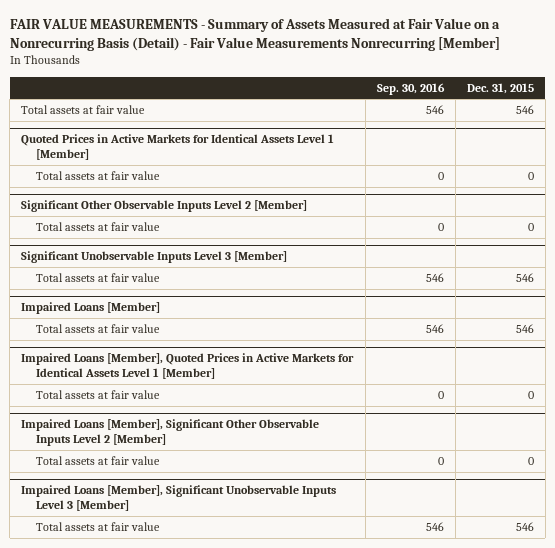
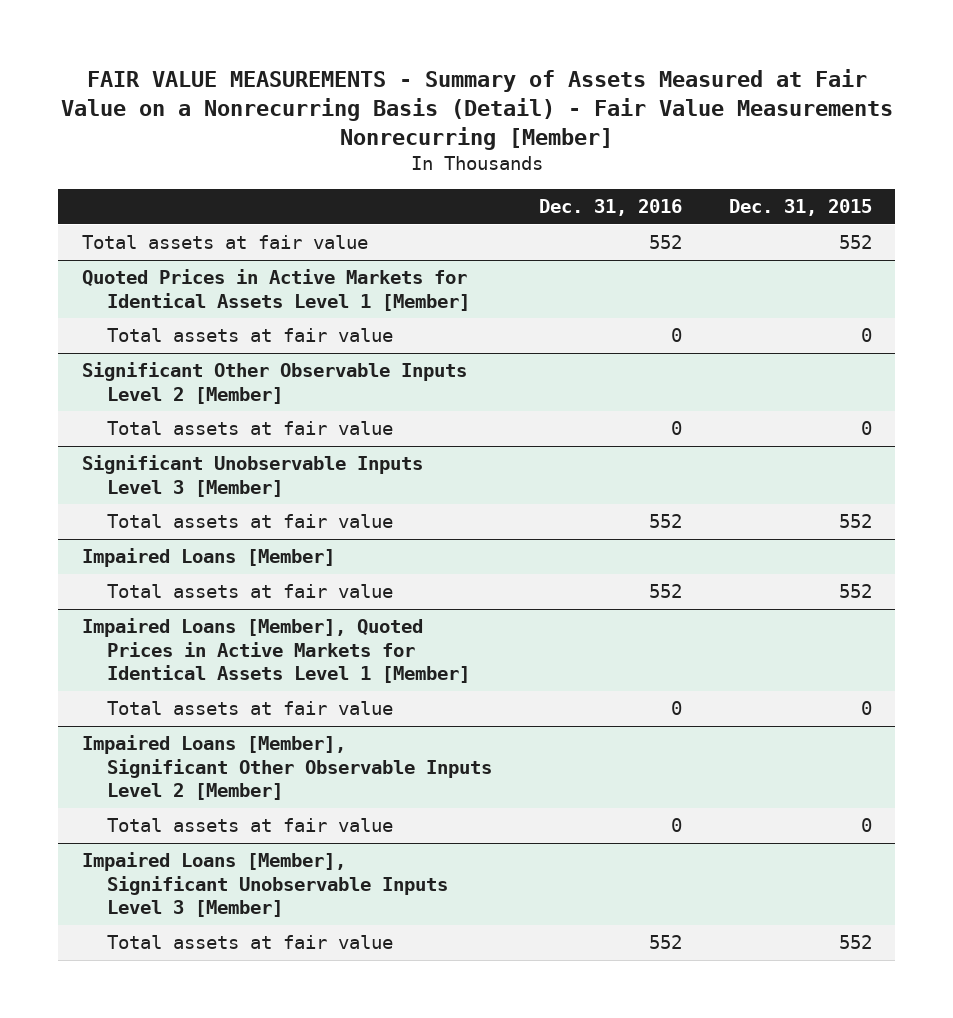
- | Sep. 30, 2016 | Dec. 31, 2015
+ | Dec. 31, 2016 | Dec. 31, 2015
- Total assets at fair value | 546 | 546
+ Total assets at fair value | 552 | 552
@ Significant Unobservable Inputs Level 3 [Member]
- Total assets at fair value | 546 | 546
+ Total assets at fair value | 552 | 552
@ Impaired Loans [Member]
- Total assets at fair value | 546 | 546
+ Total assets at fair value | 552 | 552
@ Impaired Loans [Member], Significant Unobservable Inputs Level 3 [Member]
- Total assets at fair value | 546 | 546
+ Total assets at fair value | 552 | 552

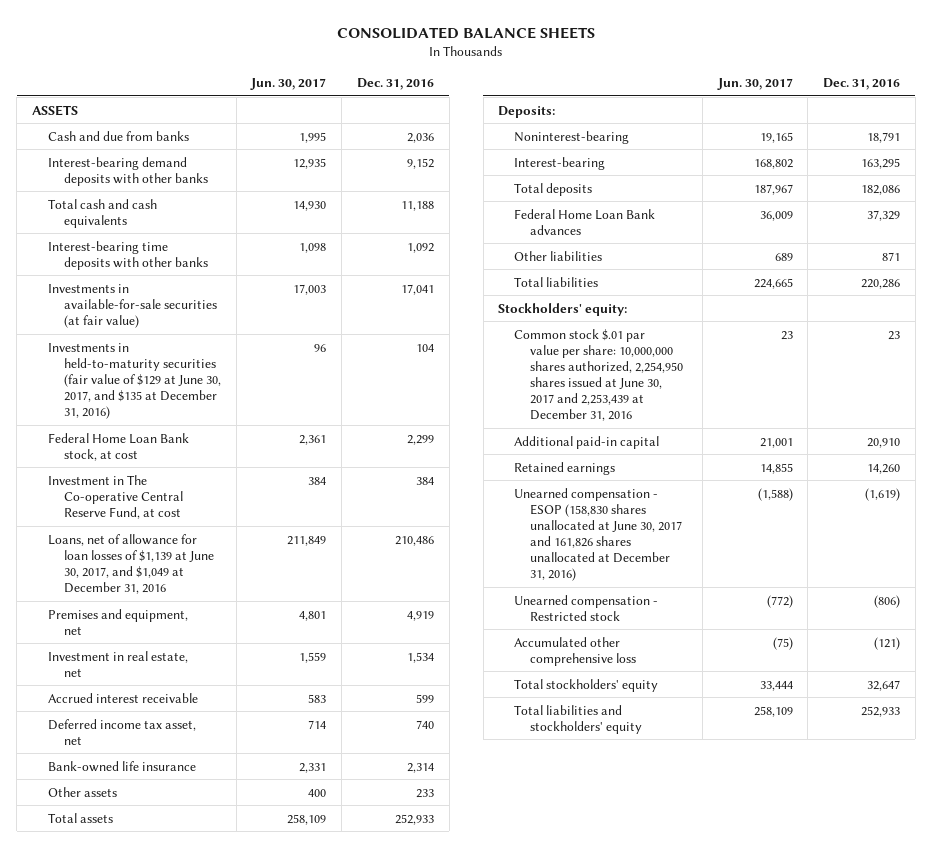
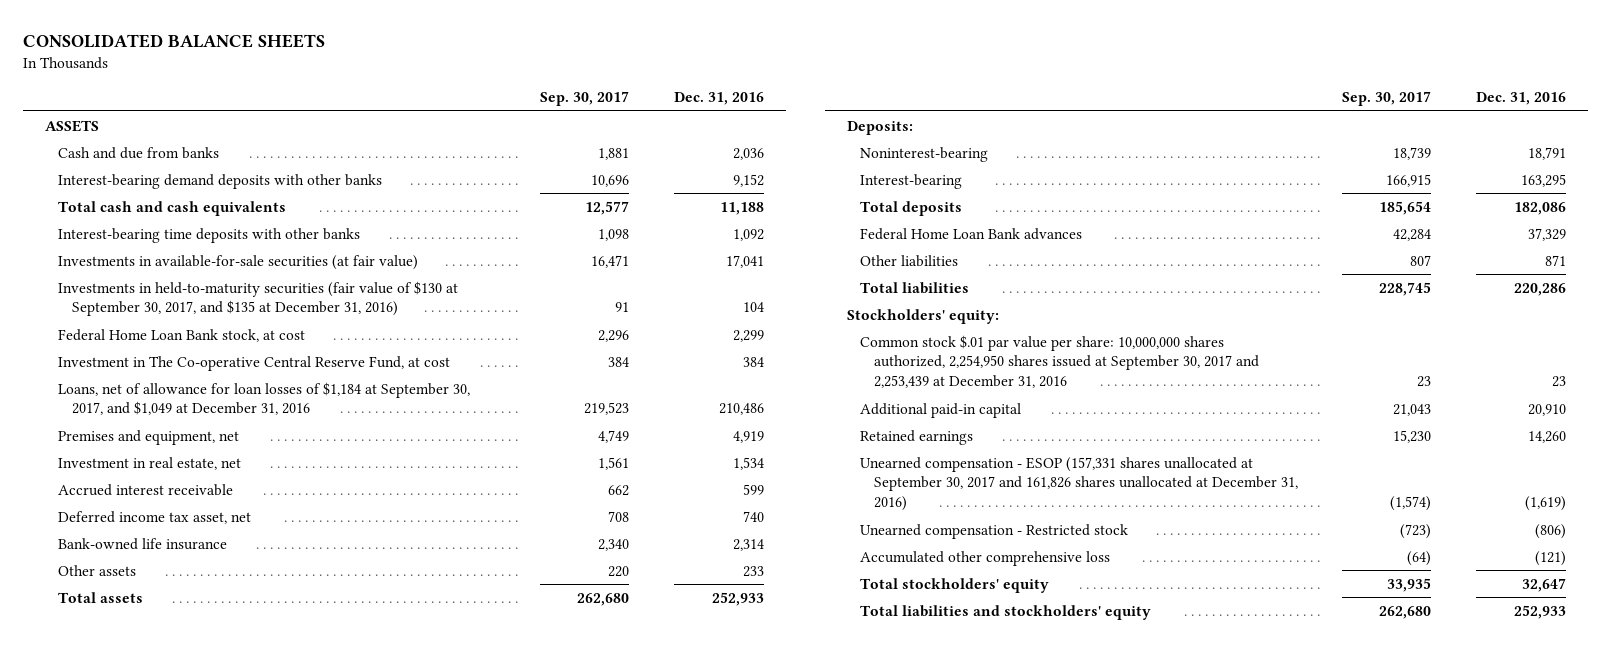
- | Jun. 30, 2017 | Dec. 31, 2016
+ | Sep. 30, 2017 | Dec. 31, 2016
- Investments in held-to-maturity securities (fair value of $129 at June 30, 2017, and $135 at December 31, 2016) | 96 | 104
+ Investments in held-to-maturity securities (fair value of $130 at September 30, 2017, and $135 at December 31, 2016) | 91 | 104
- Loans, net of allowance for loan losses of $1,139 at June 30, 2017, and $1,049 at December 31, 2016 | 211,849 | 210,486
+ Loans, net of allowance for loan losses of $1,184 at September 30, 2017, and $1,049 at December 31, 2016 | 219,523 | 210,486
- Common stock $.01 par value per share: 10,000,000 shares authorized, 2,254,950 shares issued at June 30, 2017 and 2,253,439 at December 31, 2016 | 23 | 23
+ Common stock $.01 par value per share: 10,000,000 shares authorized, 2,254,950 shares issued at September 30, 2017 and 2,253,439 at December 31, 2016 | 23 | 23
- Unearned compensation - ESOP (158,830 shares unallocated at June 30, 2017 and 161,826 shares unallocated at December 31, 2016) | (1,588) | (1,619)
+ Unearned compensation - ESOP (157,331 shares unallocated at September 30, 2017 and 161,826 shares unallocated at December 31, 2016) | (1,574) | (1,619)

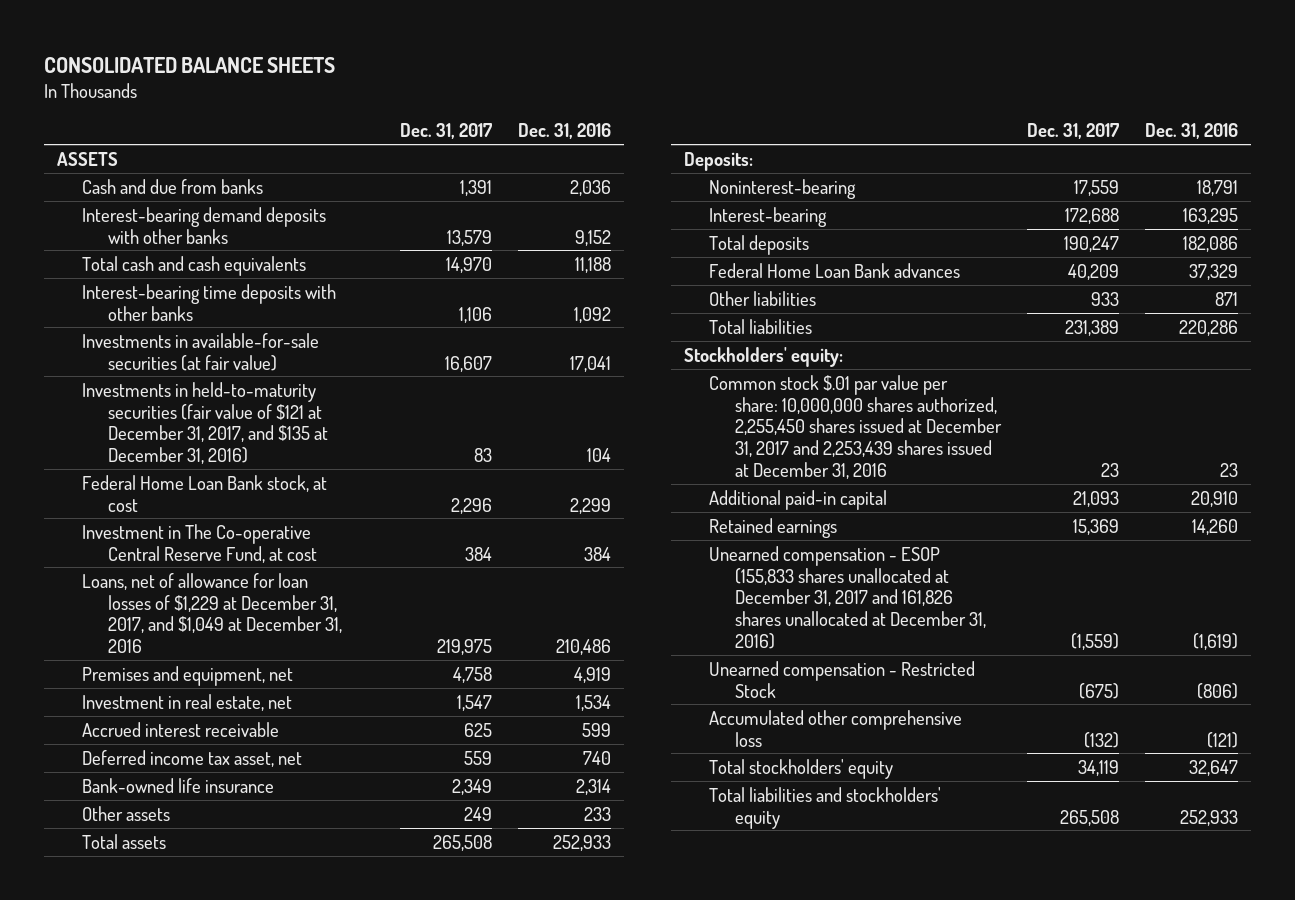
- | Sep. 30, 2017 | Dec. 31, 2016
+ | Dec. 31, 2017 | Dec. 31, 2016
- Investments in held-to-maturity securities (fair value of $130 at September 30, 2017, and $135 at December 31, 2016) | 91 | 104
+ Investments in held-to-maturity securities (fair value of $121 at December 31, 2017, and $135 at December 31, 2016) | 83 | 104
- Loans, net of allowance for loan losses of $1,184 at September 30, 2017, and $1,049 at December 31, 2016 | 219,523 | 210,486
+ Loans, net of allowance for loan losses of $1,229 at December 31, 2017, and $1,049 at December 31, 2016 | 219,975 | 210,486
- Common stock $.01 par value per share: 10,000,000 shares authorized, 2,254,950 shares issued at September 30, 2017 and 2,253,439 at December 31, 2016 | 23 | 23
+ Common stock $.01 par value per share: 10,000,000 shares authorized, 2,255,450 shares issued at December 31, 2017 and 2,253,439 shares issued at December 31, 2016 | 23 | 23
- Unearned compensation - ESOP (157,331 shares unallocated at September 30, 2017 and 161,826 shares unallocated at December 31, 2016) | (1,574) | (1,619)
- Unearned compensation - Restricted stock | (723) | (806)
+ Unearned compensation - ESOP (155,833 shares unallocated at December 31, 2017 and 161,826 shares unallocated at December 31, 2016) | (1,559) | (1,619)
+ Unearned compensation - Restricted Stock | (675) | (806)

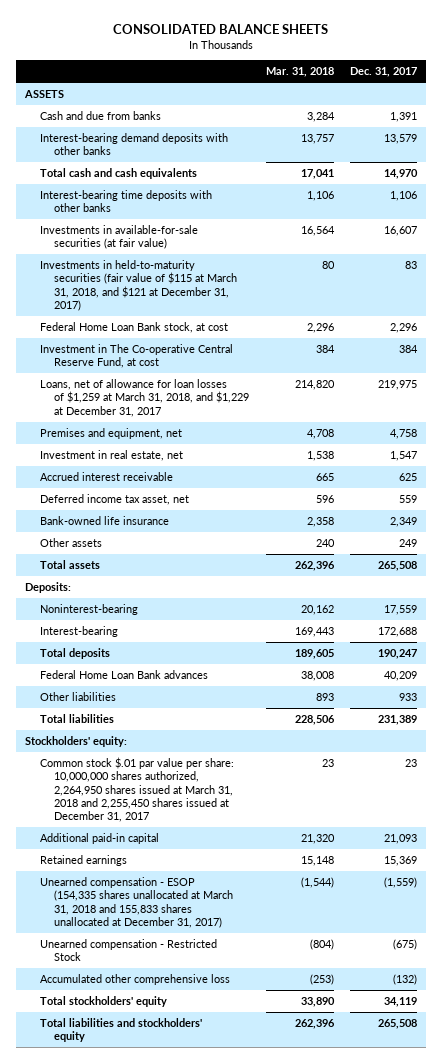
- | Dec. 31, 2017 | Dec. 31, 2016
+ | Mar. 31, 2018 | Dec. 31, 2017
- Investments in held-to-maturity securities (fair value of $121 at December 31, 2017, and $135 at December 31, 2016) | 83 | 104
+ Investments in held-to-maturity securities (fair value of $115 at March 31, 2018, and $121 at December 31, 2017) | 80 | 83
- Loans, net of allowance for loan losses of $1,229 at December 31, 2017, and $1,049 at December 31, 2016 | 219,975 | 210,486
+ Loans, net of allowance for loan losses of $1,259 at March 31, 2018, and $1,229 at December 31, 2017 | 214,820 | 219,975
- Common stock $.01 par value per share: 10,000,000 shares authorized, 2,255,450 shares issued at December 31, 2017 and 2,253,439 shares issued at December 31, 2016 | 23 | 23
+ Common stock $.01 par value per share: 10,000,000 shares authorized, 2,264,950 shares issued at March 31, 2018 and 2,255,450 shares issued at December 31, 2017 | 23 | 23
- Unearned compensation - ESOP (155,833 shares unallocated at December 31, 2017 and 161,826 shares unallocated at December 31, 2016) | (1,559) | (1,619)
+ Unearned compensation - ESOP (154,335 shares unallocated at March 31, 2018 and 155,833 shares unallocated at December 31, 2017) | (1,544) | (1,559)

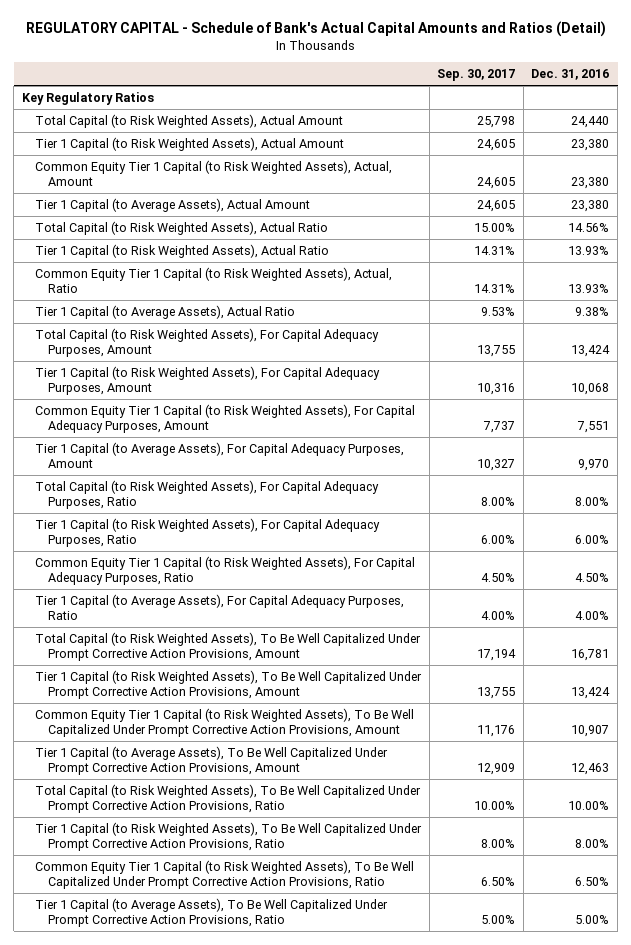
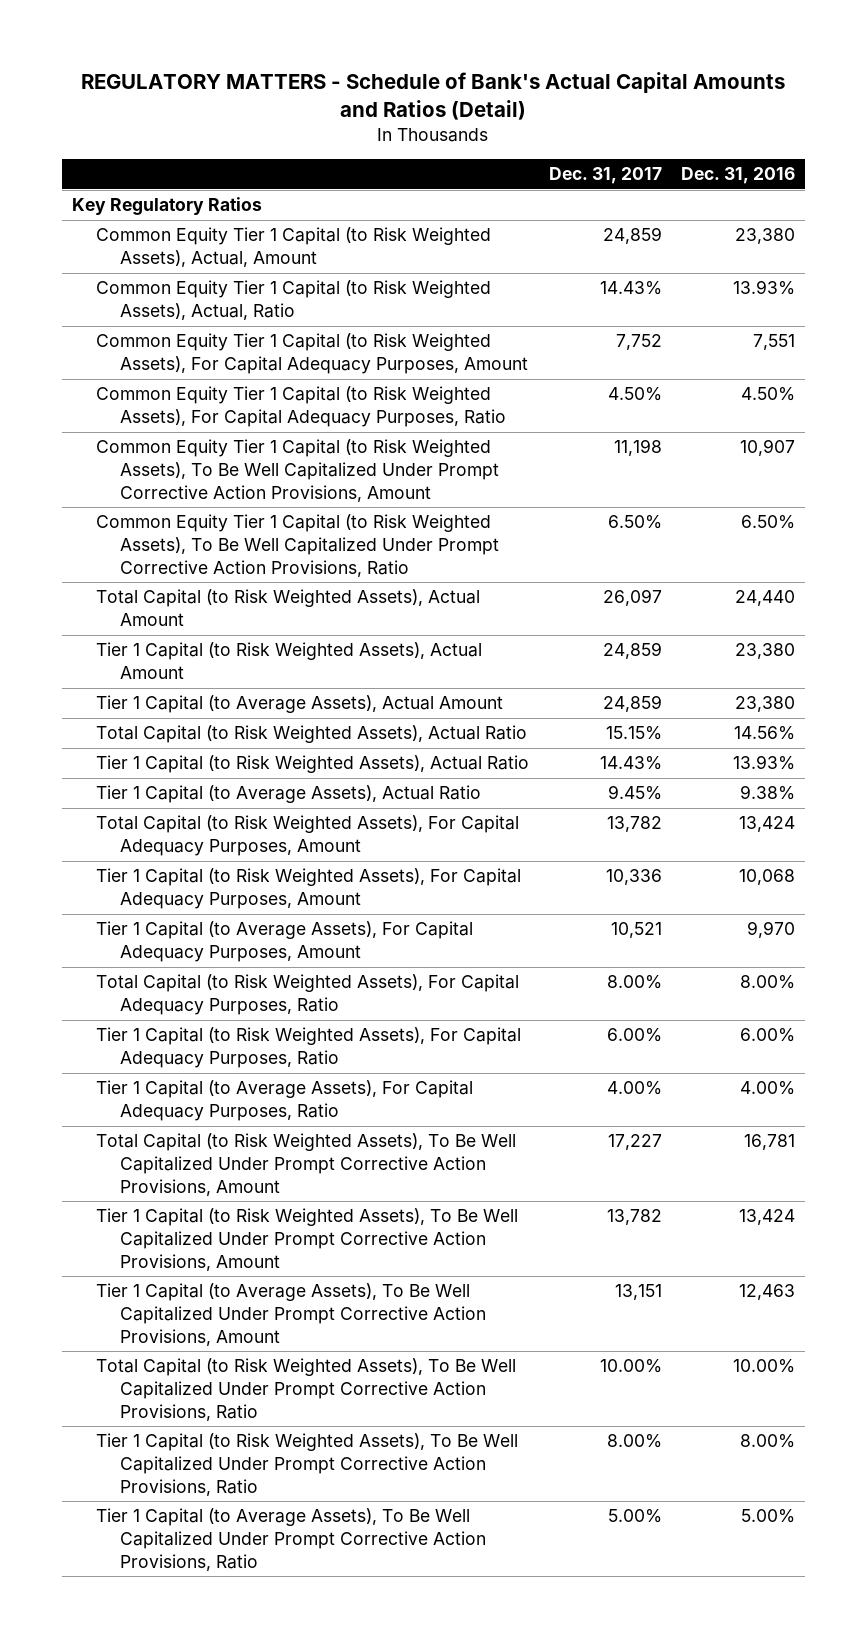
- REGULATORY CAPITAL - Schedule of Bank's Actual Capital Amounts and Ratios (Detail)
+ REGULATORY MATTERS - Schedule of Bank's Actual Capital Amounts and Ratios (Detail)
- | Sep. 30, 2017 | Dec. 31, 2016
+ | Dec. 31, 2017 | Dec. 31, 2016
moved up: Common Equity Tier 1 Capital (to Risk Weighted Assets), Actual, Amount | 24,859 | 23,380
moved up: Common Equity Tier 1 Capital (to Risk Weighted Assets), Actual, Ratio | 14.43% | 13.93%
moved up: Common Equity Tier 1 Capital (to Risk Weighted Assets), For Capital Adequacy Purposes, Amount | 7,752 | 7,551
moved up: Common Equity Tier 1 Capital (to Risk Weighted Assets), For Capital Adequacy Purposes, Ratio | 4.50% | 4.50%
moved up: Common Equity Tier 1 Capital (to Risk Weighted Assets), To Be Well Capitalized Under Prompt Corrective Action Provisions, Amount | 11,198 | 10,907
moved up: Common Equity Tier 1 Capital (to Risk Weighted Assets), To Be Well Capitalized Under Prompt Corrective Action Provisions, Ratio | 6.50% | 6.50%

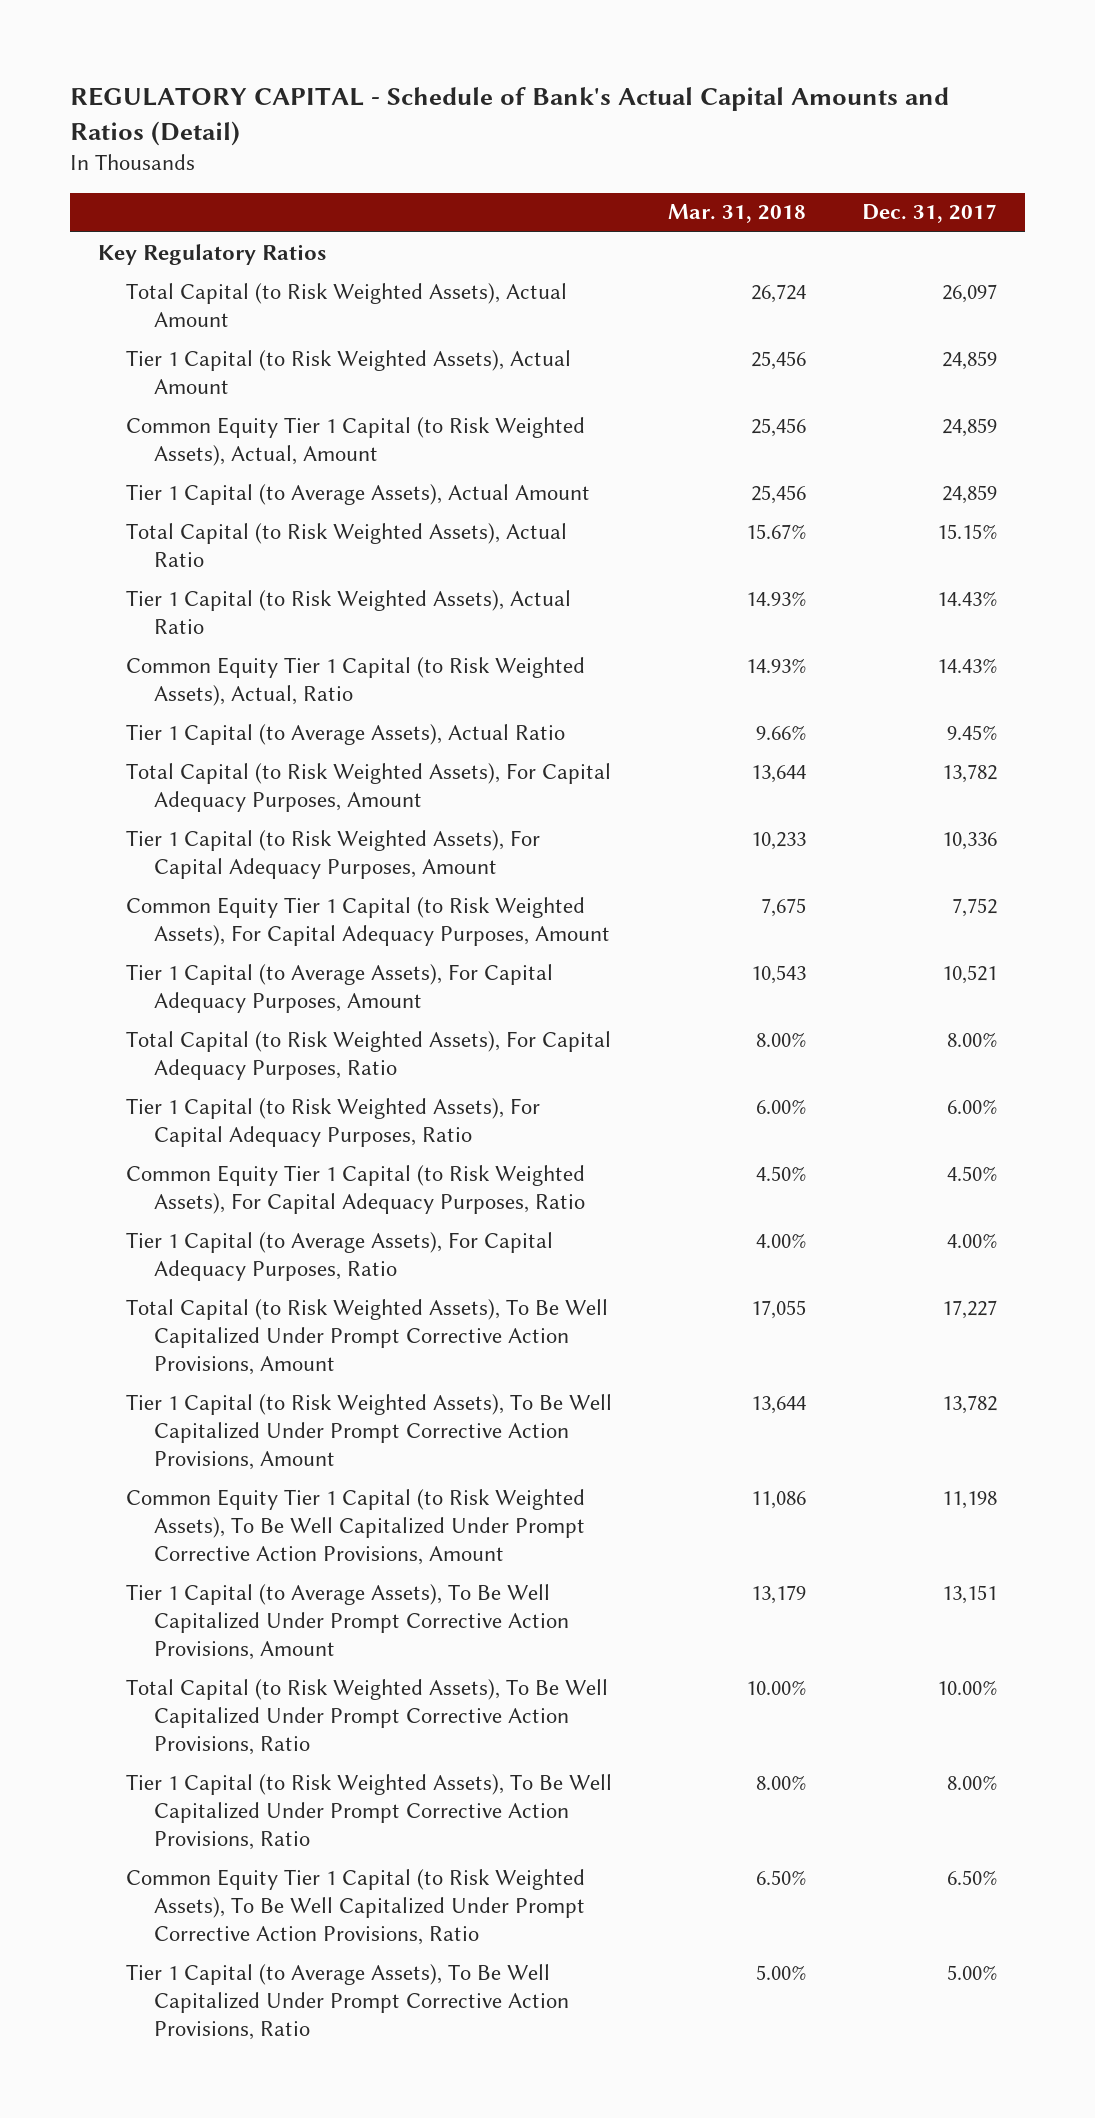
- REGULATORY MATTERS - Schedule of Bank's Actual Capital Amounts and Ratios (Detail)
+ REGULATORY CAPITAL - Schedule of Bank's Actual Capital Amounts and Ratios (Detail)
- | Dec. 31, 2017 | Dec. 31, 2016
+ | Mar. 31, 2018 | Dec. 31, 2017
moved down: Common Equity Tier 1 Capital (to Risk Weighted Assets), Actual, Amount | 25,456 | 24,859
moved down: Common Equity Tier 1 Capital (to Risk Weighted Assets), Actual, Ratio | 14.93% | 14.43%
moved down: Common Equity Tier 1 Capital (to Risk Weighted Assets), For Capital Adequacy Purposes, Amount | 7,675 | 7,752
moved down: Common Equity Tier 1 Capital (to Risk Weighted Assets), For Capital Adequacy Purposes, Ratio | 4.50% | 4.50%
moved down: Common Equity Tier 1 Capital (to Risk Weighted Assets), To Be Well Capitalized Under Prompt Corrective Action Provisions, Amount | 11,086 | 11,198
moved down: Common Equity Tier 1 Capital (to Risk Weighted Assets), To Be Well Capitalized Under Prompt Corrective Action Provisions, Ratio | 6.50% | 6.50%

